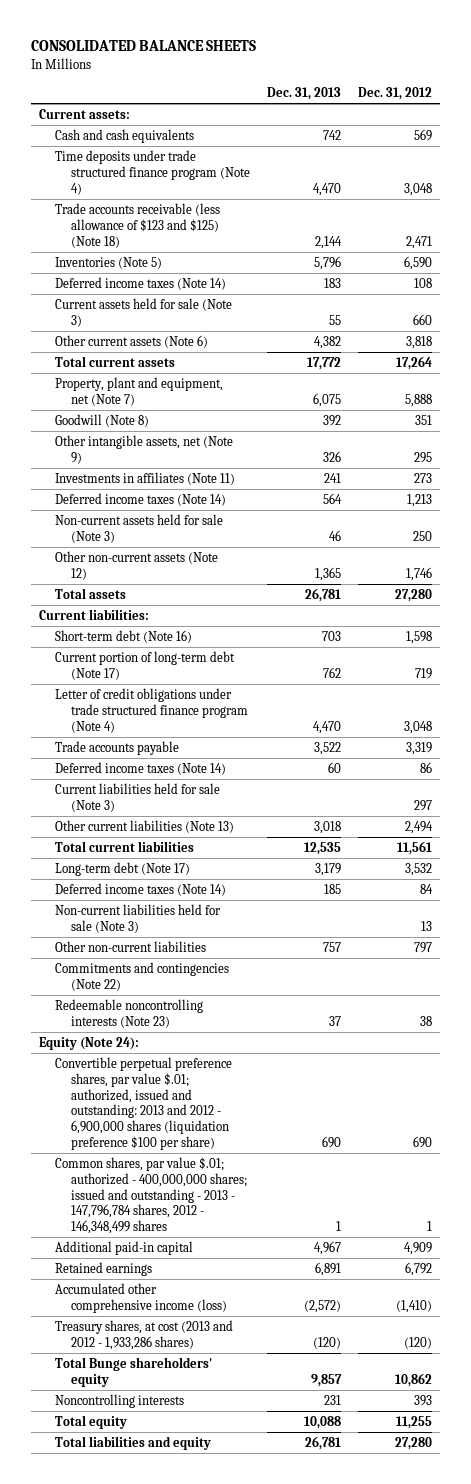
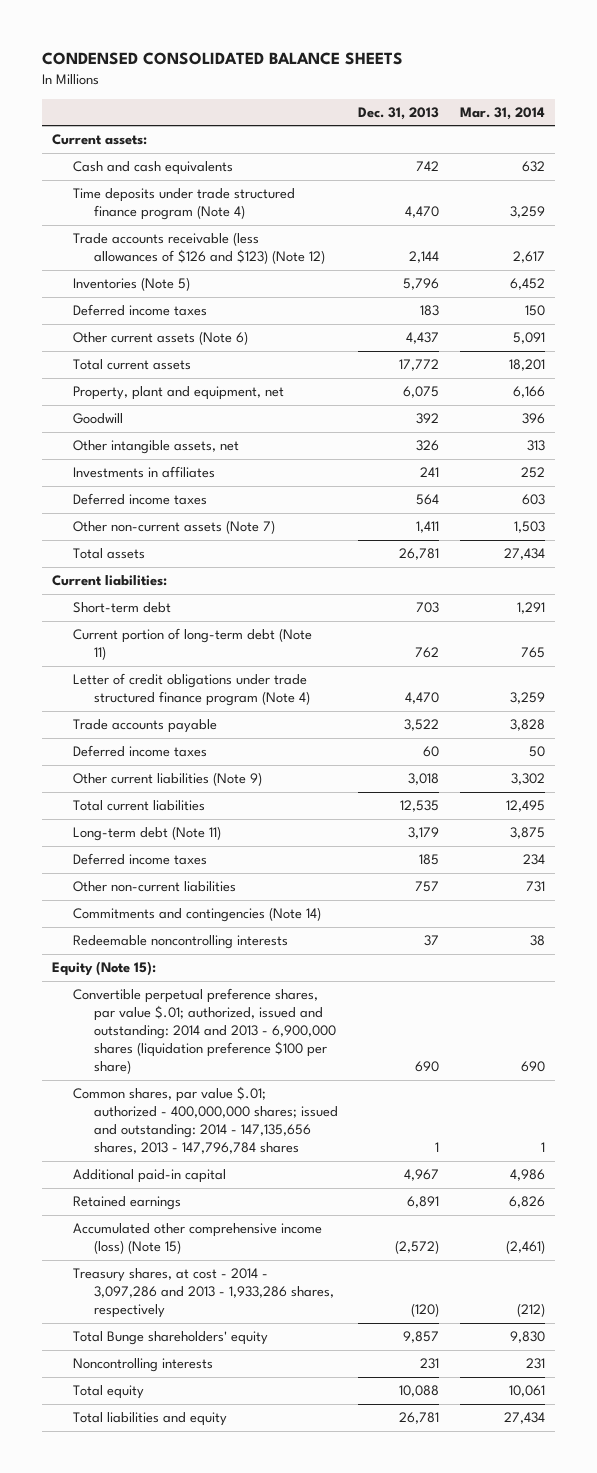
- CONSOLIDATED BALANCE SHEETS
+ CONDENSED CONSOLIDATED BALANCE SHEETS
- | Dec. 31, 2013 | Dec. 31, 2012
+ | Dec. 31, 2013 | Mar. 31, 2014
- Trade accounts receivable (less allowance of $123 and $125) (Note 18) | 2,144 | 2,471
+ Trade accounts receivable (less allowances of $126 and $123) (Note 12) | 2,144 | 2,617
- Deferred income taxes (Note 14) | 183 | 108
- Current assets held for sale (Note 3) | 55 | 660
- Other current assets (Note 6) | 4,382 | 3,818
+ Deferred income taxes | 183 | 150
+ Other current assets (Note 6) | 4,437 | 5,091
- Property, plant and equipment, net (Note 7) | 6,075 | 5,888
- Goodwill (Note 8) | 392 | 351
- Other intangible assets, net (Note 9) | 326 | 295
- Investments in affiliates (Note 11) | 241 | 273
- Deferred income taxes (Note 14) | 564 | 1,213
- Non-current assets held for sale (Note 3) | 46 | 250
- Other non-current assets (Note 12) | 1,365 | 1,746
+ Property, plant and equipment, net | 6,075 | 6,166
+ Goodwill | 392 | 396
+ Other intangible assets, net | 326 | 313
+ Investments in affiliates | 241 | 252
+ Deferred income taxes | 564 | 603
+ Other non-current assets (Note 7) | 1,411 | 1,503
- Short-term debt (Note 16) | 703 | 1,598
- Current portion of long-term debt (Note 17) | 762 | 719
+ Short-term debt | 703 | 1,291
+ Current portion of long-term debt (Note 11) | 762 | 765
- Deferred income taxes (Note 14) | 60 | 86
- Current liabilities held for sale (Note 3) | | 297
- Other current liabilities (Note 13) | 3,018 | 2,494
+ Deferred income taxes | 60 | 50
+ Other current liabilities (Note 9) | 3,018 | 3,302
- Long-term debt (Note 17) | 3,179 | 3,532
- Deferred income taxes (Note 14) | 185 | 84
- Non-current liabilities held for sale (Note 3) | | 13
+ Long-term debt (Note 11) | 3,179 | 3,875
+ Deferred income taxes | 185 | 234
- Commitments and contingencies (Note 22)
- Redeemable noncontrolling interests (Note 23) | 37 | 38
- Equity (Note 24):
- Convertible perpetual preference shares, par value $.01; authorized, issued and outstanding: 2013 and 2012 - 6,900,000 shares (liquidation preference $100 per share) | 690 | 690
- Common shares, par value $.01; authorized - 400,000,000 shares; issued and outstanding - 2013 - 147,796,784 shares, 2012 - 146,348,499 shares | 1 | 1
+ Commitments and contingencies (Note 14)
+ Redeemable noncontrolling interests | 37 | 38
+ Equity (Note 15):
+ Convertible perpetual preference shares, par value $.01; authorized, issued and outstanding: 2014 and 2013 - 6,900,000 shares (liquidation preference $100 per share) | 690 | 690
+ Common shares, par value $.01; authorized - 400,000,000 shares; issued and outstanding: 2014 - 147,135,656 shares, 2013 - 147,796,784 shares | 1 | 1
- Accumulated other comprehensive income (loss) | (2,572) | (1,410)
- Treasury shares, at cost (2013 and 2012 - 1,933,286 shares) | (120) | (120)
+ Accumulated other comprehensive income (loss) (Note 15) | (2,572) | (2,461)
+ Treasury shares, at cost - 2014 - 3,097,286 and 2013 - 1,933,286 shares, respectively | (120) | (212)

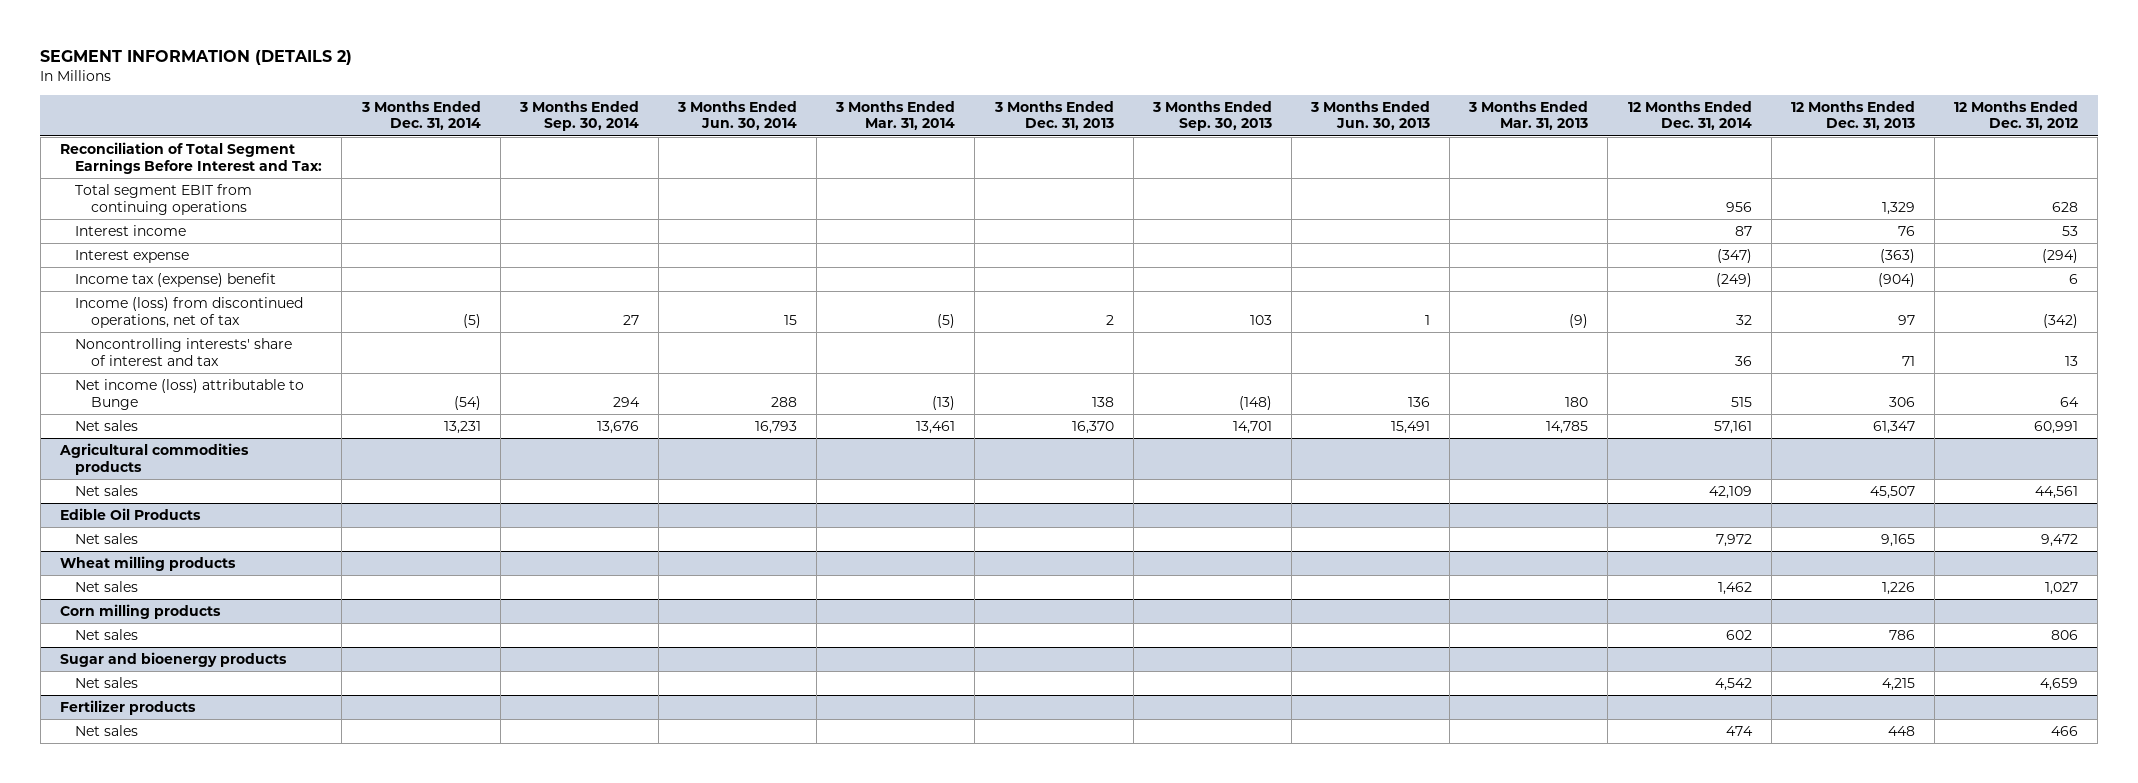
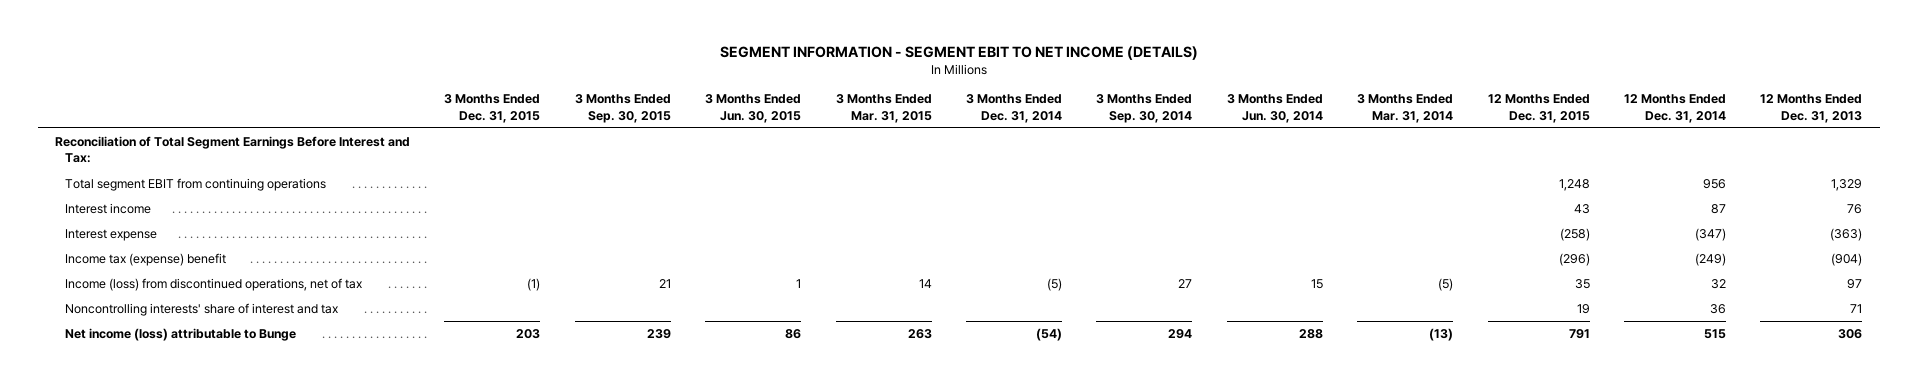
- SEGMENT INFORMATION (DETAILS 2)
+ SEGMENT INFORMATION - SEGMENT EBIT TO NET INCOME (DETAILS)
- | 3 Months Ended Dec. 31, 2014 | 3 Months Ended Sep. 30, 2014 | 3 Months Ended Jun. 30, 2014 | 3 Months Ended Mar. 31, 2014 | 3 Months Ended Dec. 31, 2013 | 3 Months Ended Sep. 30, 2013 | 3 Months Ended Jun. 30, 2013 | 3 Months Ended Mar. 31, 2013 | 12 Months Ended Dec. 31, 2014 | 12 Months Ended Dec. 31, 2013 | 12 Months Ended Dec. 31, 2012
+ | 3 Months Ended Dec. 31, 2015 | 3 Months Ended Sep. 30, 2015 | 3 Months Ended Jun. 30, 2015 | 3 Months Ended Mar. 31, 2015 | 3 Months Ended Dec. 31, 2014 | 3 Months Ended Sep. 30, 2014 | 3 Months Ended Jun. 30, 2014 | 3 Months Ended Mar. 31, 2014 | 12 Months Ended Dec. 31, 2015 | 12 Months Ended Dec. 31, 2014 | 12 Months Ended Dec. 31, 2013
- Net sales | 13,231 | 13,676 | 16,793 | 13,461 | 16,370 | 14,701 | 15,491 | 14,785 | 57,161 | 61,347 | 60,991
- Agricultural commodities products
- Net sales | | | | | | | | | 42,109 | 45,507 | 44,561
- Edible Oil Products
- Net sales | | | | | | | | | 7,972 | 9,165 | 9,472
- Wheat milling products
- Net sales | | | | | | | | | 1,462 | 1,226 | 1,027
- Corn milling products
- Net sales | | | | | | | | | 602 | 786 | 806
- Sugar and bioenergy products
- Net sales | | | | | | | | | 4,542 | 4,215 | 4,659
- Fertilizer products
- Net sales | | | | | | | | | 474 | 448 | 466

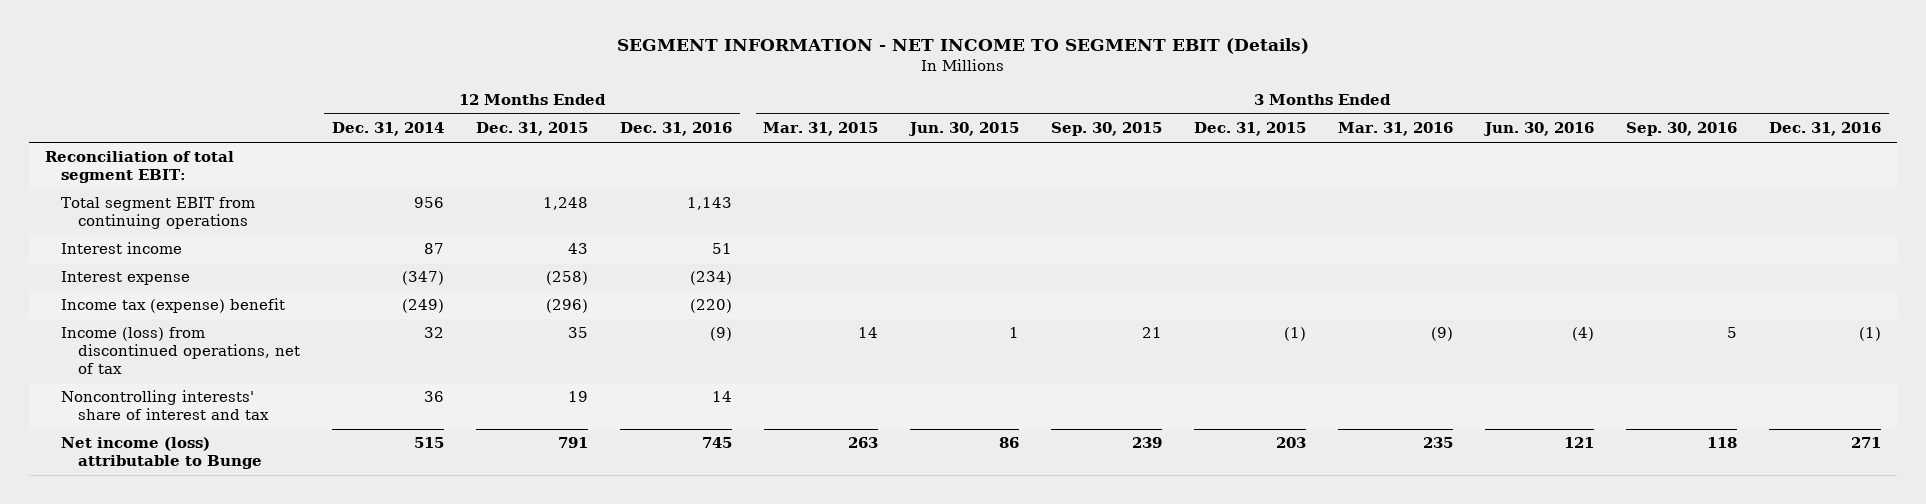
- SEGMENT INFORMATION - SEGMENT EBIT TO NET INCOME (DETAILS)
+ SEGMENT INFORMATION - NET INCOME TO SEGMENT EBIT (Details)
- | 3 Months Ended Dec. 31, 2015 | 3 Months Ended Sep. 30, 2015 | 3 Months Ended Jun. 30, 2015 | 3 Months Ended Mar. 31, 2015 | 3 Months Ended Dec. 31, 2014 | 3 Months Ended Sep. 30, 2014 | 3 Months Ended Jun. 30, 2014 | 3 Months Ended Mar. 31, 2014 | 12 Months Ended Dec. 31, 2015 | 12 Months Ended Dec. 31, 2014 | 12 Months Ended Dec. 31, 2013
+ | 12 Months Ended Dec. 31, 2014 | 12 Months Ended Dec. 31, 2015 | 12 Months Ended Dec. 31, 2016 | 3 Months Ended Mar. 31, 2015 | 3 Months Ended Jun. 30, 2015 | 3 Months Ended Sep. 30, 2015 | 3 Months Ended Dec. 31, 2015 | 3 Months Ended Mar. 31, 2016 | 3 Months Ended Jun. 30, 2016 | 3 Months Ended Sep. 30, 2016 | 3 Months Ended Dec. 31, 2016
- Reconciliation of Total Segment Earnings Before Interest and Tax:
+ Reconciliation of total segment EBIT:

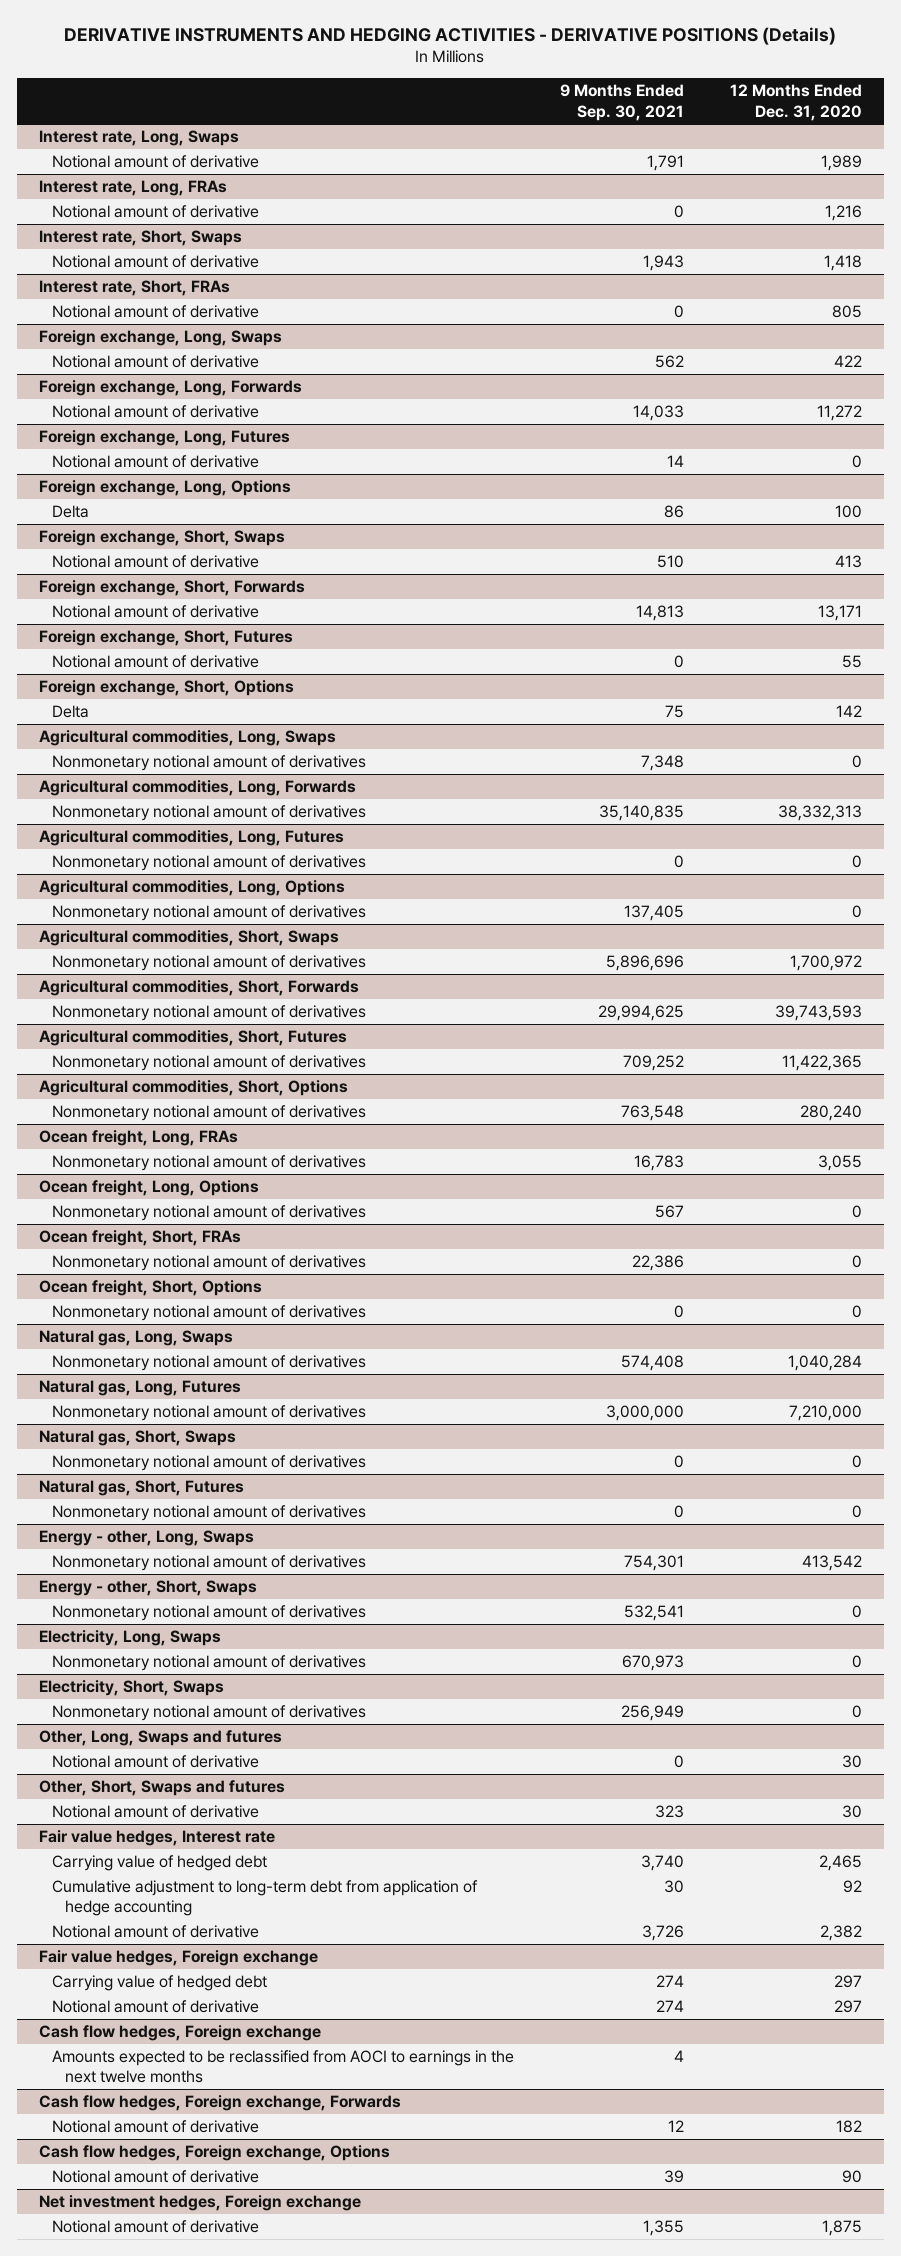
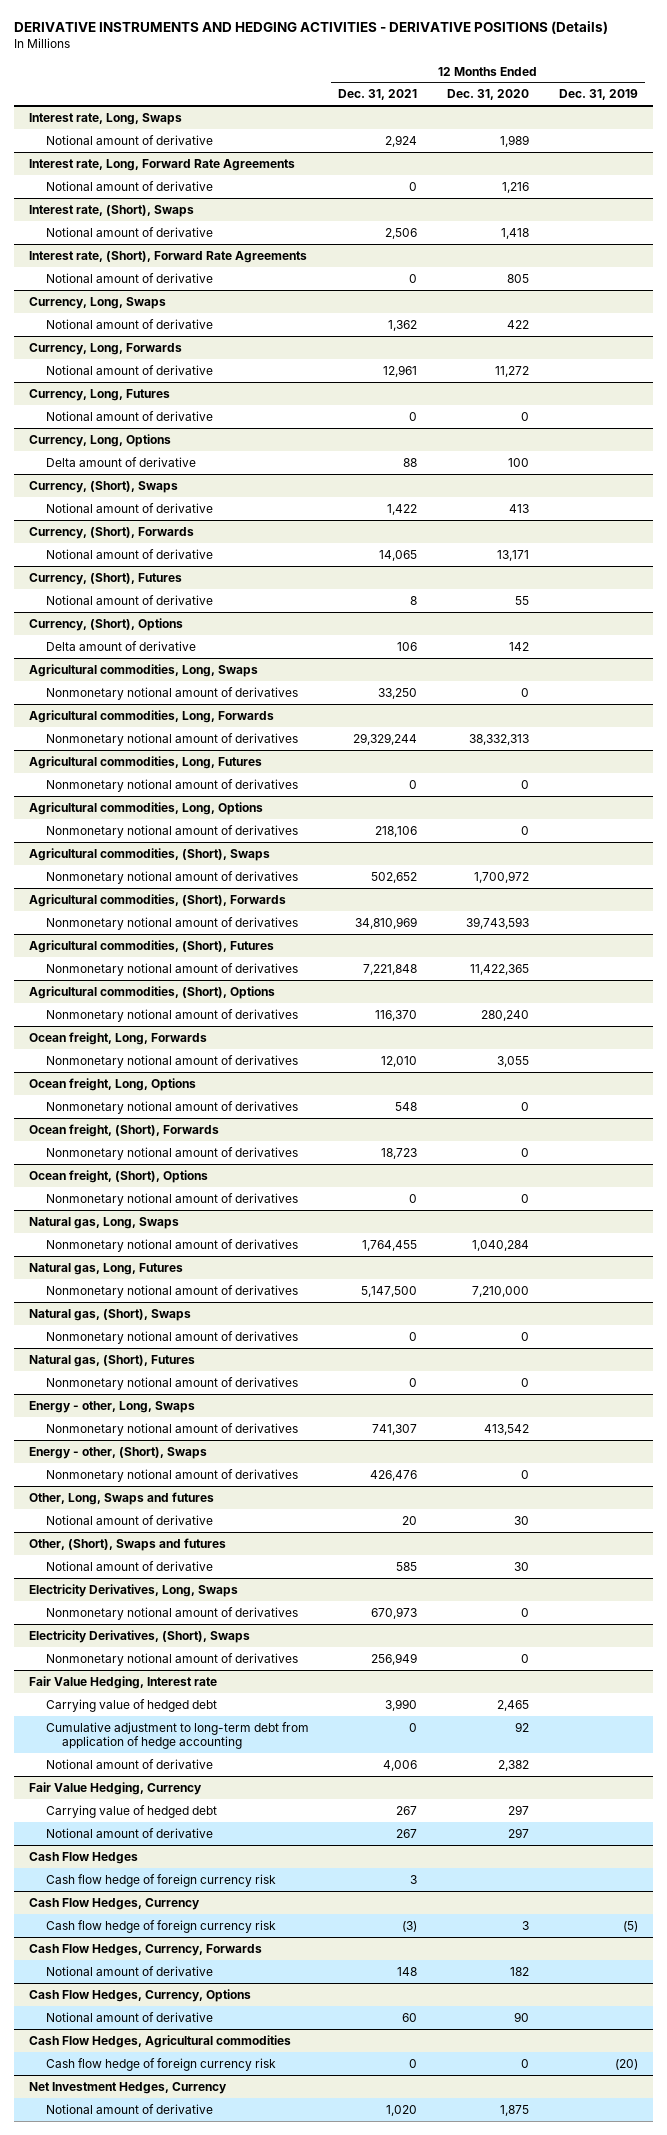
- | 9 Months Ended Sep. 30, 2021 | 12 Months Ended Dec. 31, 2020
+ | 12 Months Ended Dec. 31, 2021 | 12 Months Ended Dec. 31, 2020 | 12 Months Ended Dec. 31, 2019
- Interest rate, Long, FRAs
+ Interest rate, Long, Forward Rate Agreements
- Interest rate, Short, Swaps
+ Interest rate, (Short), Swaps
- Interest rate, Short, FRAs
+ Interest rate, (Short), Forward Rate Agreements
- Foreign exchange, Long, Swaps
+ Currency, Long, Swaps
- Foreign exchange, Long, Forwards
+ Currency, Long, Forwards
- Foreign exchange, Long, Futures
+ Currency, Long, Futures
- Foreign exchange, Long, Options
- Delta | 86 | 100
- Foreign exchange, Short, Swaps
+ Currency, Long, Options
+ Delta amount of derivative | 88 | 100 |
+ Currency, (Short), Swaps
- Foreign exchange, Short, Forwards
+ Currency, (Short), Forwards
- Foreign exchange, Short, Futures
+ Currency, (Short), Futures
- Foreign exchange, Short, Options
- Delta | 75 | 142
+ Currency, (Short), Options
+ Delta amount of derivative | 106 | 142 |
- Agricultural commodities, Short, Swaps
+ Agricultural commodities, (Short), Swaps
- Agricultural commodities, Short, Forwards
+ Agricultural commodities, (Short), Forwards
- Agricultural commodities, Short, Futures
+ Agricultural commodities, (Short), Futures
- Agricultural commodities, Short, Options
+ Agricultural commodities, (Short), Options
- Ocean freight, Long, FRAs
+ Ocean freight, Long, Forwards
- Ocean freight, Short, FRAs
+ Ocean freight, (Short), Forwards
- Ocean freight, Short, Options
+ Ocean freight, (Short), Options
- Natural gas, Short, Swaps
+ Natural gas, (Short), Swaps
- Natural gas, Short, Futures
+ Natural gas, (Short), Futures
- Energy - other, Short, Swaps
- Nonmonetary notional amount of derivatives | 532,541 | 0
- Electricity, Long, Swaps
- Nonmonetary notional amount of derivatives | 670,973 | 0
- Electricity, Short, Swaps
+ Energy - other, (Short), Swaps
- Other, Short, Swaps and futures
+ Other, (Short), Swaps and futures
- Fair value hedges, Interest rate
+ Electricity Derivatives, Long, Swaps
+ Nonmonetary notional amount of derivatives | 670,973 | 0 |
+ Electricity Derivatives, (Short), Swaps
+ Nonmonetary notional amount of derivatives | 256,949 | 0 |
+ Fair Value Hedging, Interest rate
- Fair value hedges, Foreign exchange
+ Fair Value Hedging, Currency
- Cash flow hedges, Foreign exchange
- Amounts expected to be reclassified from AOCI to earnings in the next twelve months | 4 |
- Cash flow hedges, Foreign exchange, Forwards
+ Cash Flow Hedges
+ Cash flow hedge of foreign currency risk | 3 | |
+ Cash Flow Hedges, Currency
+ Cash flow hedge of foreign currency risk | (3) | 3 | (5)
+ Cash Flow Hedges, Currency, Forwards
- Cash flow hedges, Foreign exchange, Options
+ Cash Flow Hedges, Currency, Options
- Net investment hedges, Foreign exchange
+ Cash Flow Hedges, Agricultural commodities
+ Cash flow hedge of foreign currency risk | 0 | 0 | (20)
+ Net Investment Hedges, Currency

